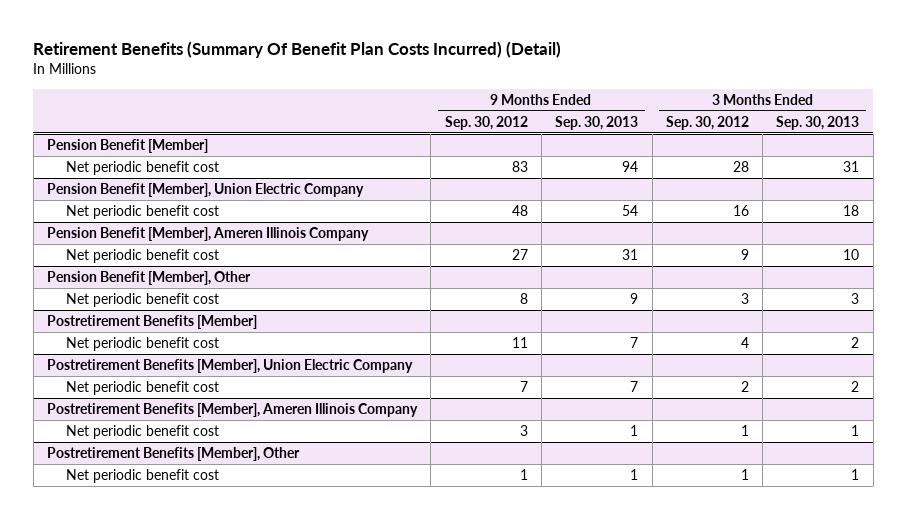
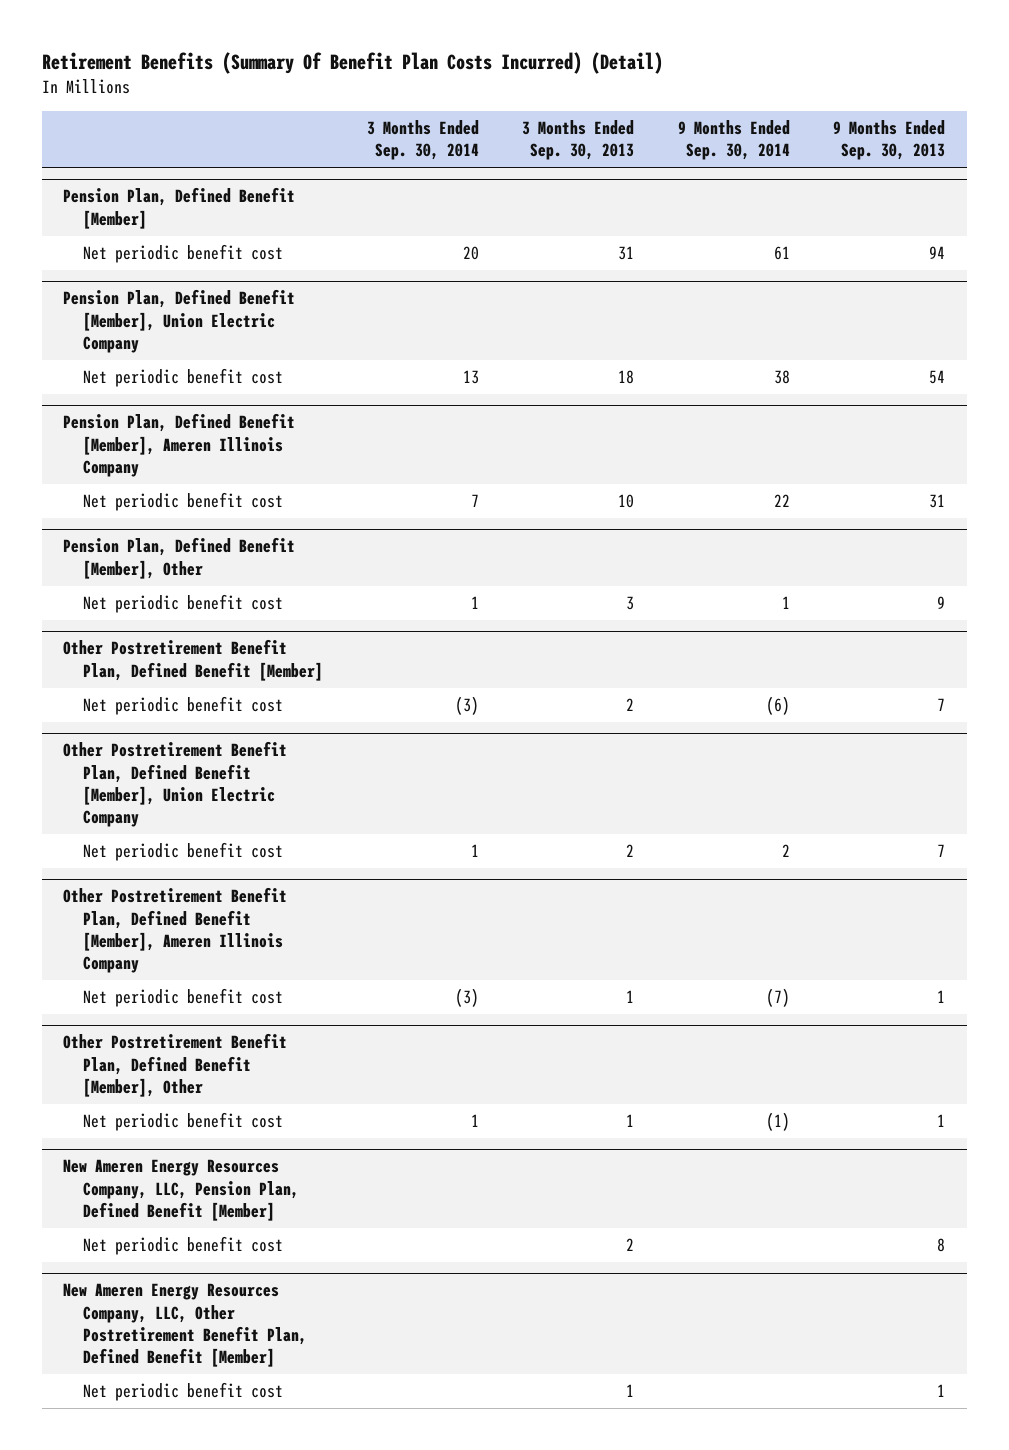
- | 9 Months Ended Sep. 30, 2012 | 9 Months Ended Sep. 30, 2013 | 3 Months Ended Sep. 30, 2012 | 3 Months Ended Sep. 30, 2013
+ | 3 Months Ended Sep. 30, 2014 | 3 Months Ended Sep. 30, 2013 | 9 Months Ended Sep. 30, 2014 | 9 Months Ended Sep. 30, 2013
- Pension Benefit [Member]
+ Pension Plan, Defined Benefit [Member]
- Pension Benefit [Member], Union Electric Company
+ Pension Plan, Defined Benefit [Member], Union Electric Company
- Pension Benefit [Member], Ameren Illinois Company
+ Pension Plan, Defined Benefit [Member], Ameren Illinois Company
- Pension Benefit [Member], Other
+ Pension Plan, Defined Benefit [Member], Other
- Postretirement Benefits [Member]
+ Other Postretirement Benefit Plan, Defined Benefit [Member]
- Postretirement Benefits [Member], Union Electric Company
+ Other Postretirement Benefit Plan, Defined Benefit [Member], Union Electric Company
- Postretirement Benefits [Member], Ameren Illinois Company
+ Other Postretirement Benefit Plan, Defined Benefit [Member], Ameren Illinois Company
- Postretirement Benefits [Member], Other
+ Other Postretirement Benefit Plan, Defined Benefit [Member], Other
+ New Ameren Energy Resources Company, LLC, Pension Plan, Defined Benefit [Member]
+ Net periodic benefit cost | | 2 | | 8
+ New Ameren Energy Resources Company, LLC, Other Postretirement Benefit Plan, Defined Benefit [Member]
+ Net periodic benefit cost | | 1 | | 1

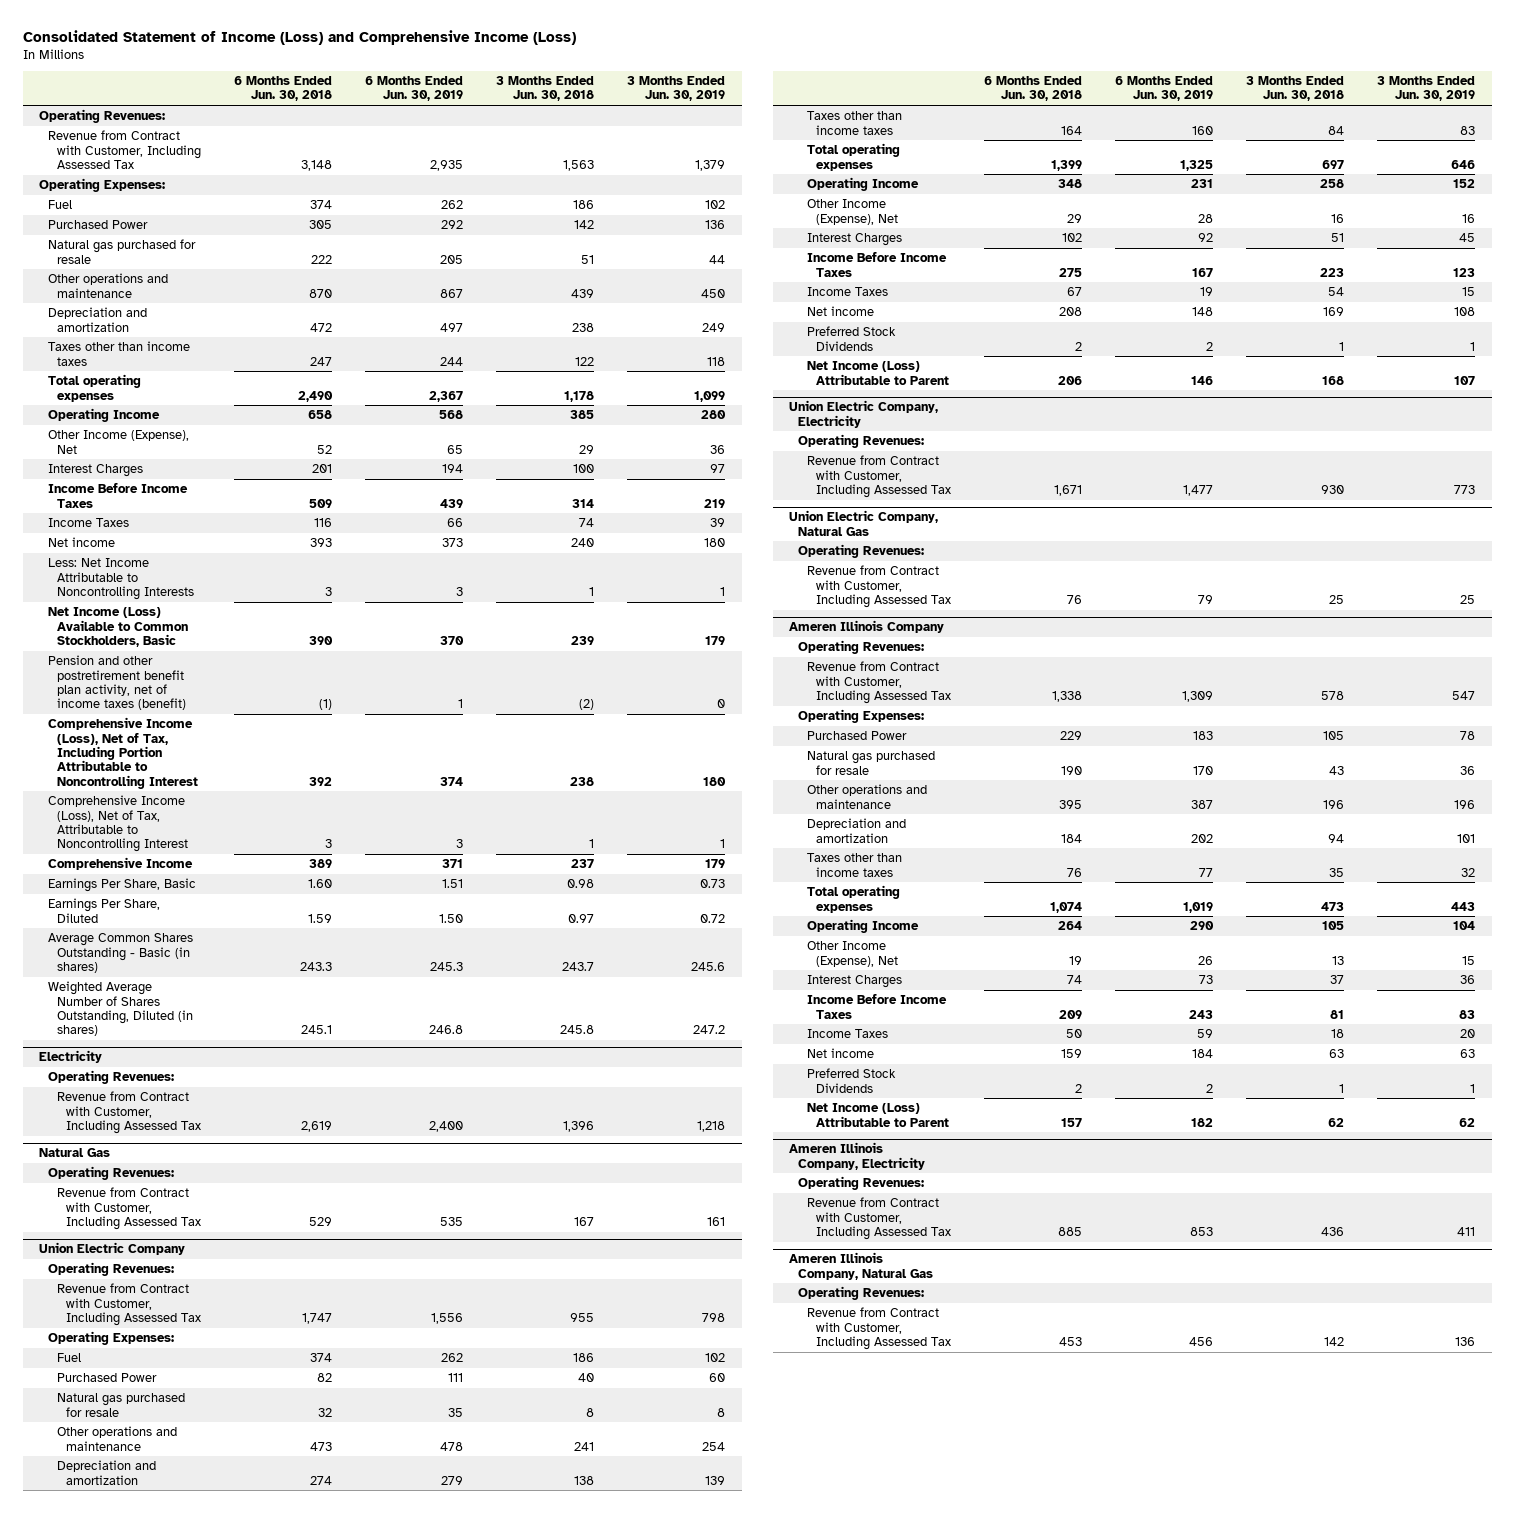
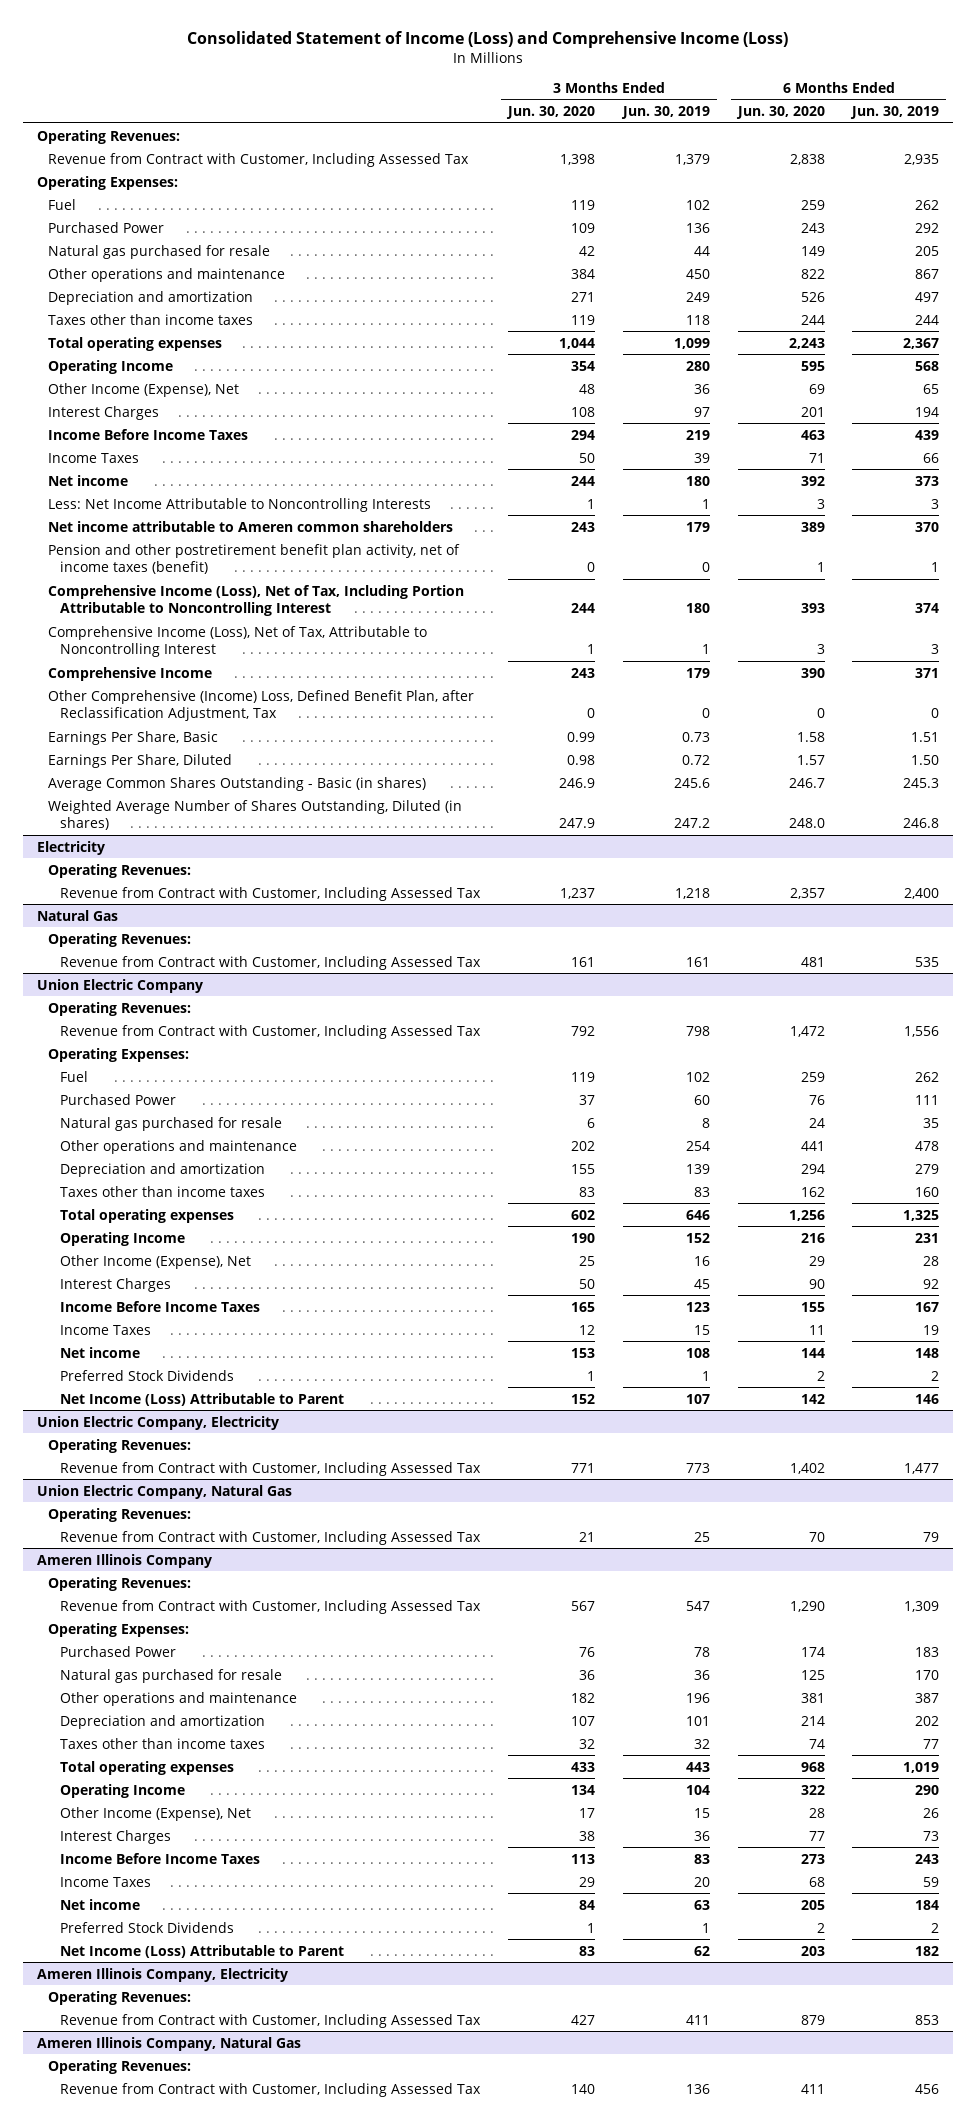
- | 6 Months Ended Jun. 30, 2018 | 6 Months Ended Jun. 30, 2019 | 3 Months Ended Jun. 30, 2018 | 3 Months Ended Jun. 30, 2019
+ | 3 Months Ended Jun. 30, 2020 | 3 Months Ended Jun. 30, 2019 | 6 Months Ended Jun. 30, 2020 | 6 Months Ended Jun. 30, 2019
- Net Income (Loss) Available to Common Stockholders, Basic | 390 | 370 | 239 | 179
+ Net income attributable to Ameren common shareholders | 243 | 179 | 389 | 370
+ Other Comprehensive (Income) Loss, Defined Benefit Plan, after Reclassification Adjustment, Tax | 0 | 0 | 0 | 0

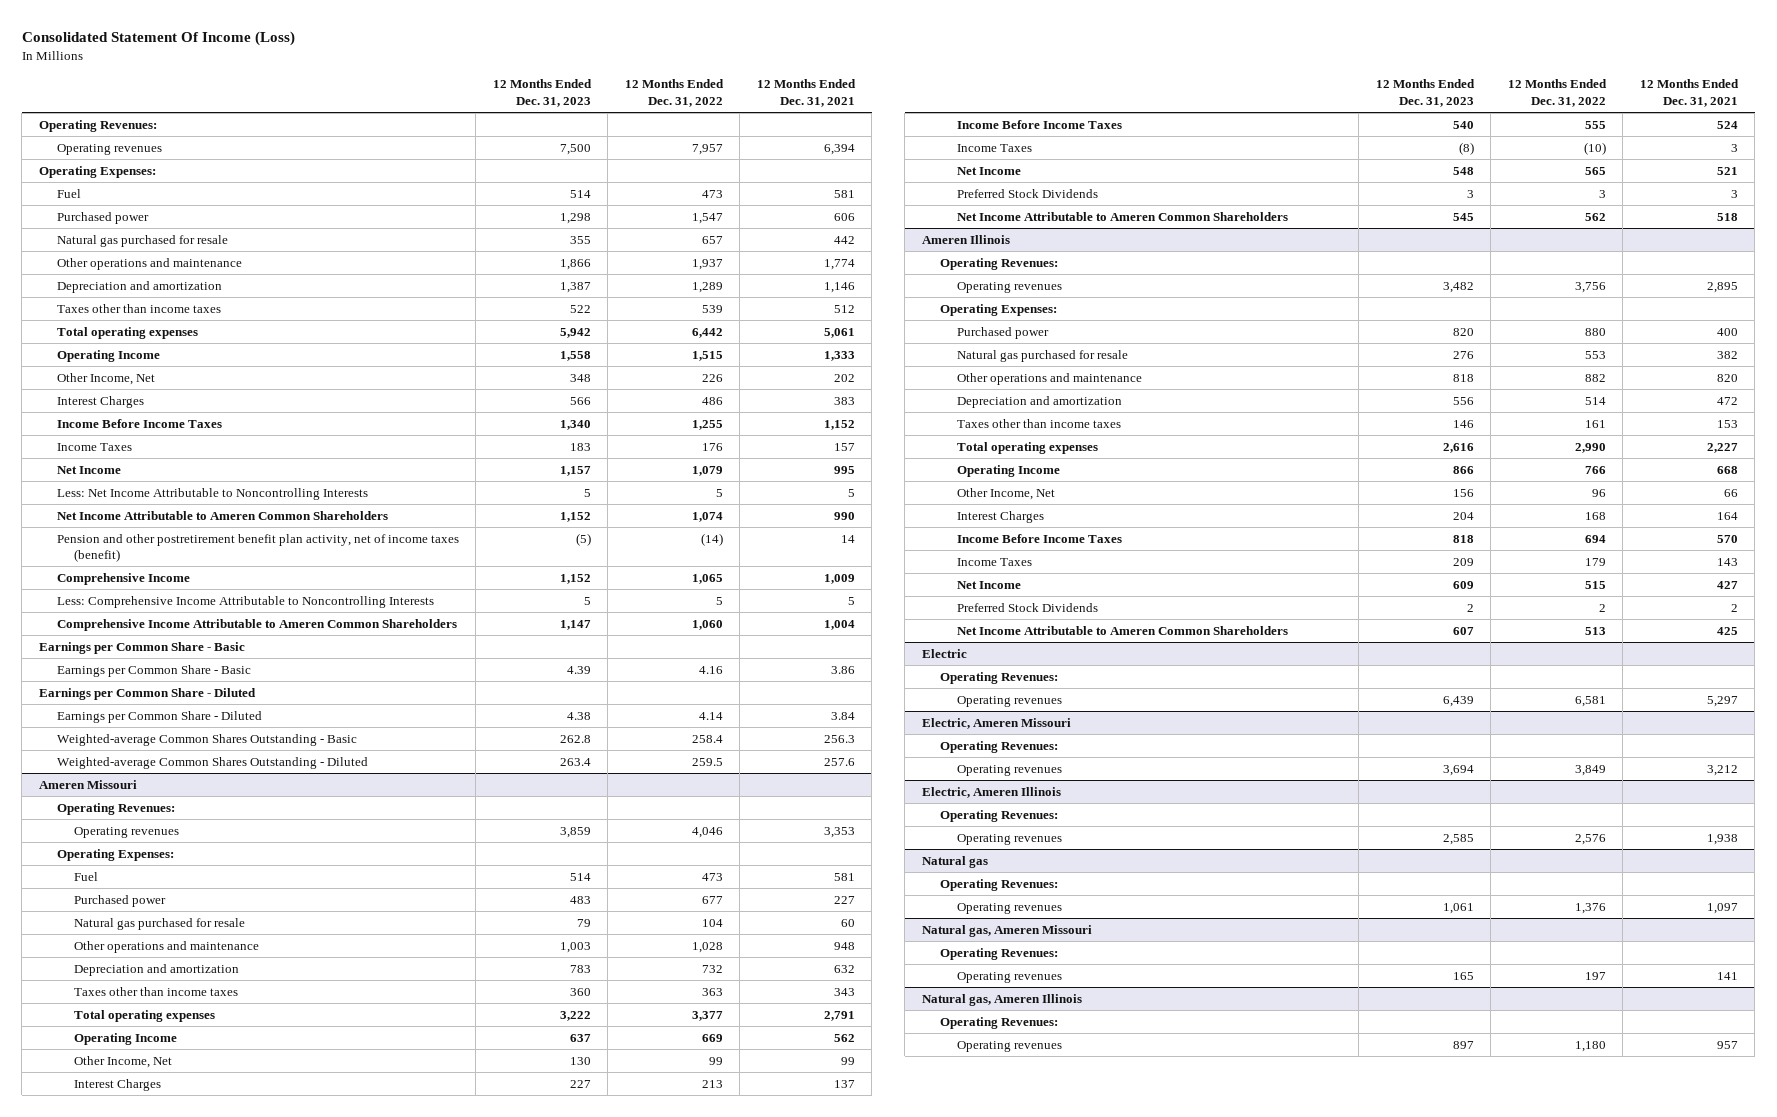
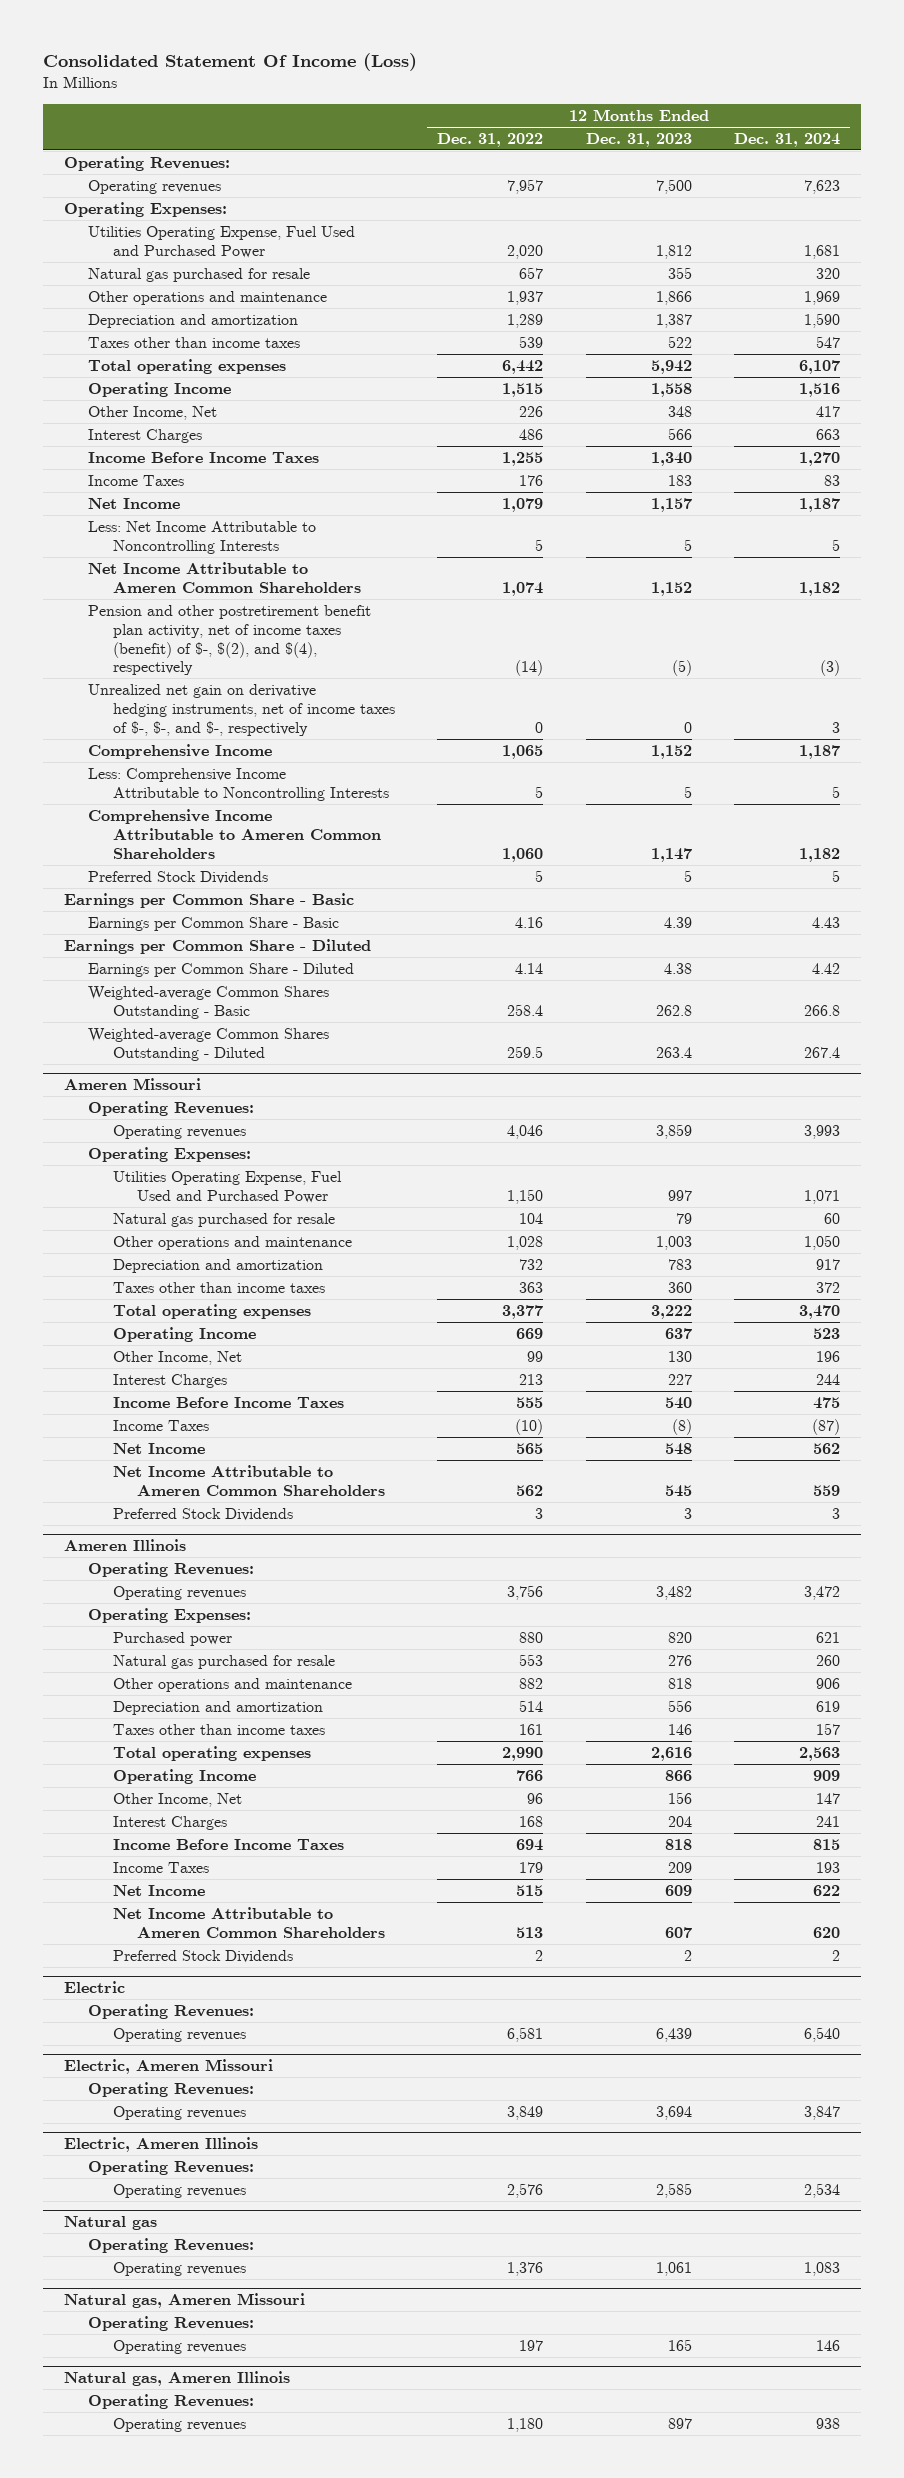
- | 12 Months Ended Dec. 31, 2023 | 12 Months Ended Dec. 31, 2022 | 12 Months Ended Dec. 31, 2021
+ | 12 Months Ended Dec. 31, 2022 | 12 Months Ended Dec. 31, 2023 | 12 Months Ended Dec. 31, 2024
- Fuel | 514 | 473 | 581
- Purchased power | 1,298 | 1,547 | 606
+ Utilities Operating Expense, Fuel Used and Purchased Power | 2,020 | 1,812 | 1,681
- Pension and other postretirement benefit plan activity, net of income taxes (benefit) | (5) | (14) | 14
+ Pension and other postretirement benefit plan activity, net of income taxes (benefit) of $-, $(2), and $(4), respectively | (14) | (5) | (3)
+ Unrealized net gain on derivative hedging instruments, net of income taxes of $-, $-, and $-, respectively | 0 | 0 | 3
+ Preferred Stock Dividends | 5 | 5 | 5
@ Ameren Missouri
- Fuel | 514 | 473 | 581
- Purchased power | 483 | 677 | 227
+ Utilities Operating Expense, Fuel Used and Purchased Power | 1,150 | 997 | 1,071
moved down: Preferred Stock Dividends | 3 | 3 | 3
@ Ameren Illinois
moved down: Preferred Stock Dividends | 2 | 2 | 2

